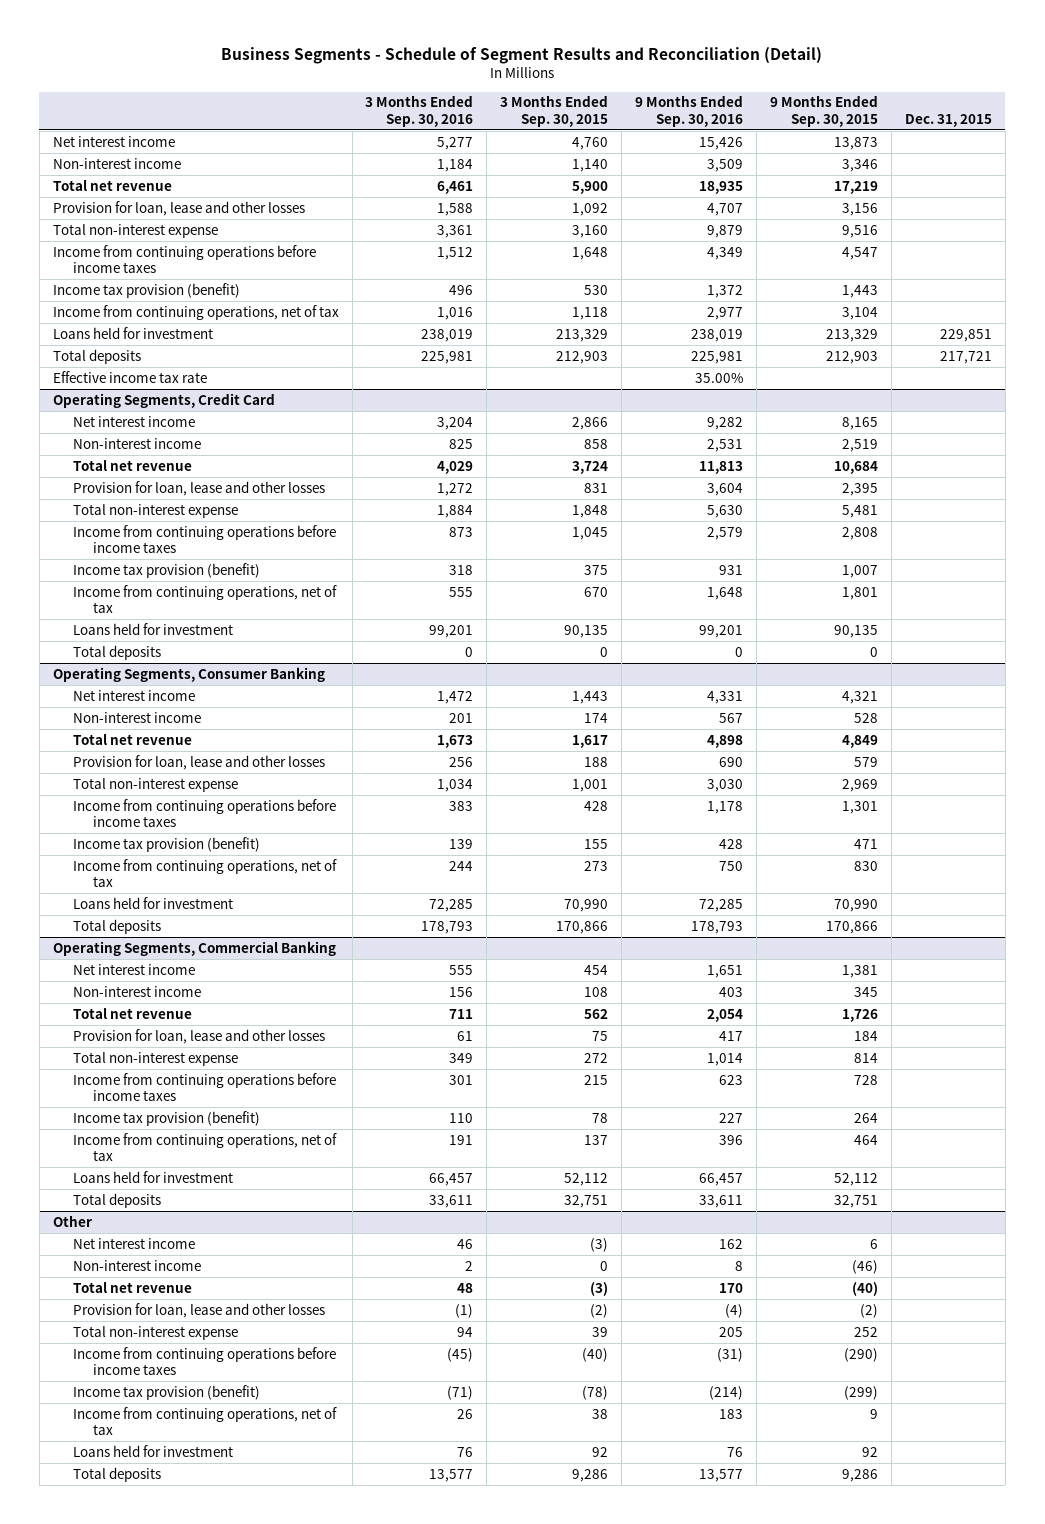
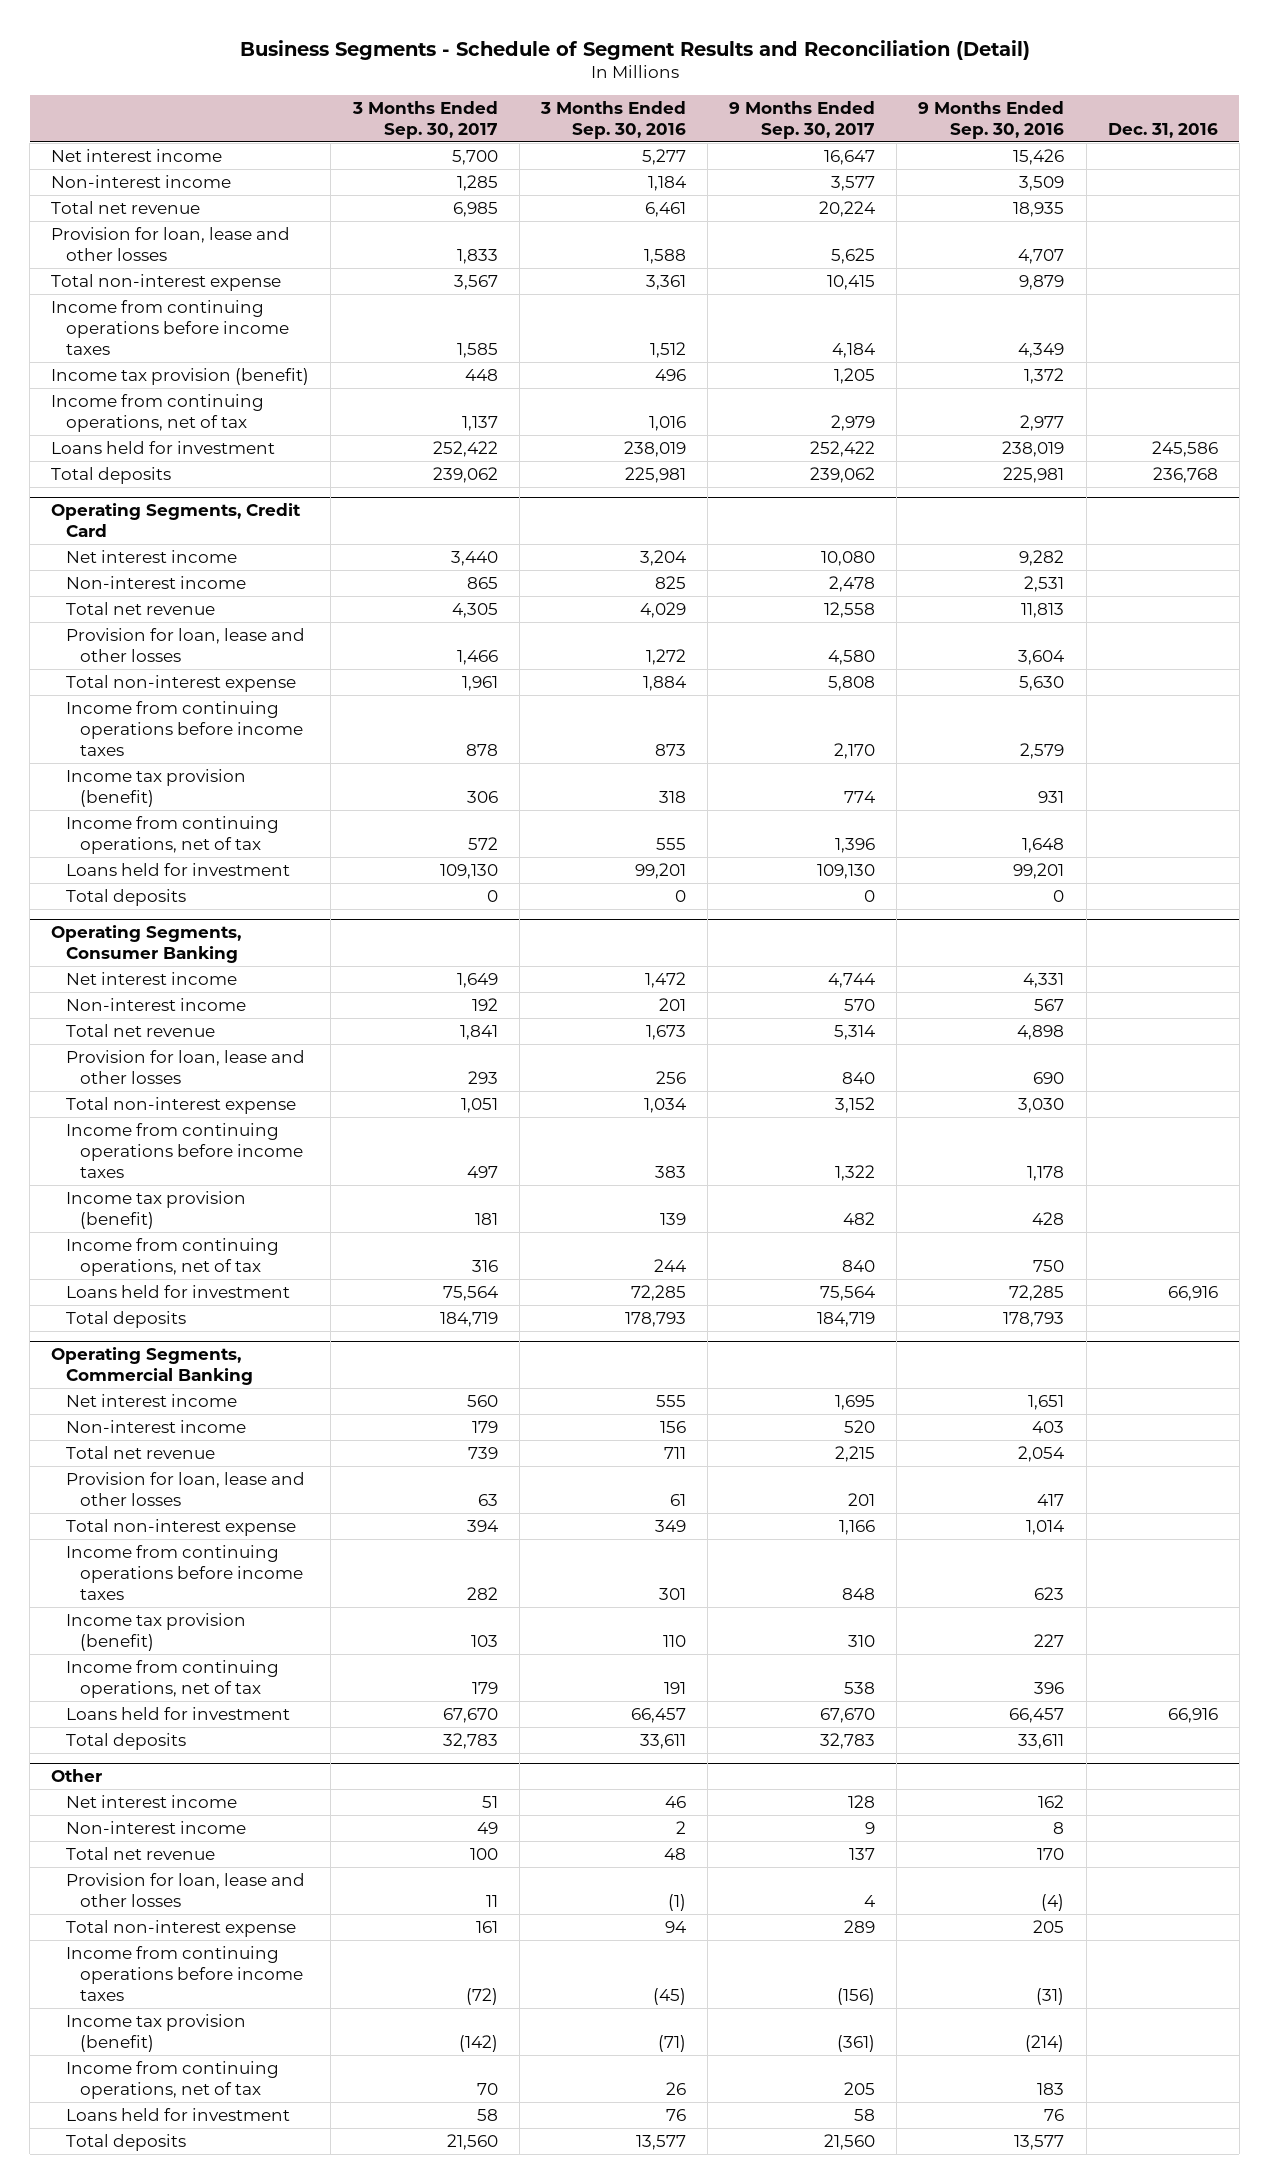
- | 3 Months Ended Sep. 30, 2016 | 3 Months Ended Sep. 30, 2015 | 9 Months Ended Sep. 30, 2016 | 9 Months Ended Sep. 30, 2015 | Dec. 31, 2015
+ | 3 Months Ended Sep. 30, 2017 | 3 Months Ended Sep. 30, 2016 | 9 Months Ended Sep. 30, 2017 | 9 Months Ended Sep. 30, 2016 | Dec. 31, 2016
- Effective income tax rate | | | 35.00% | |

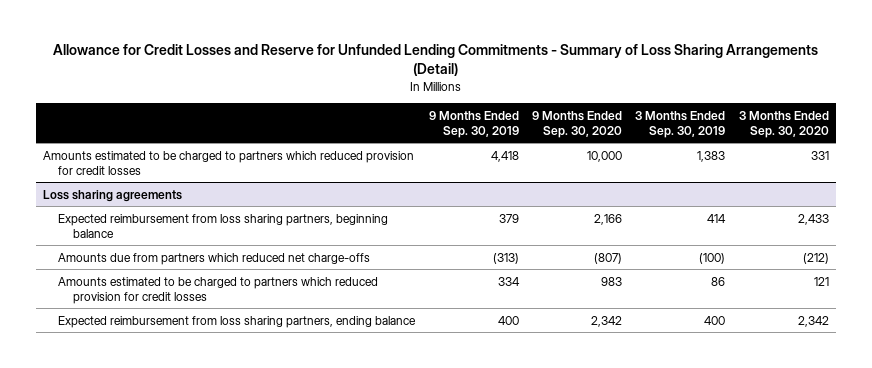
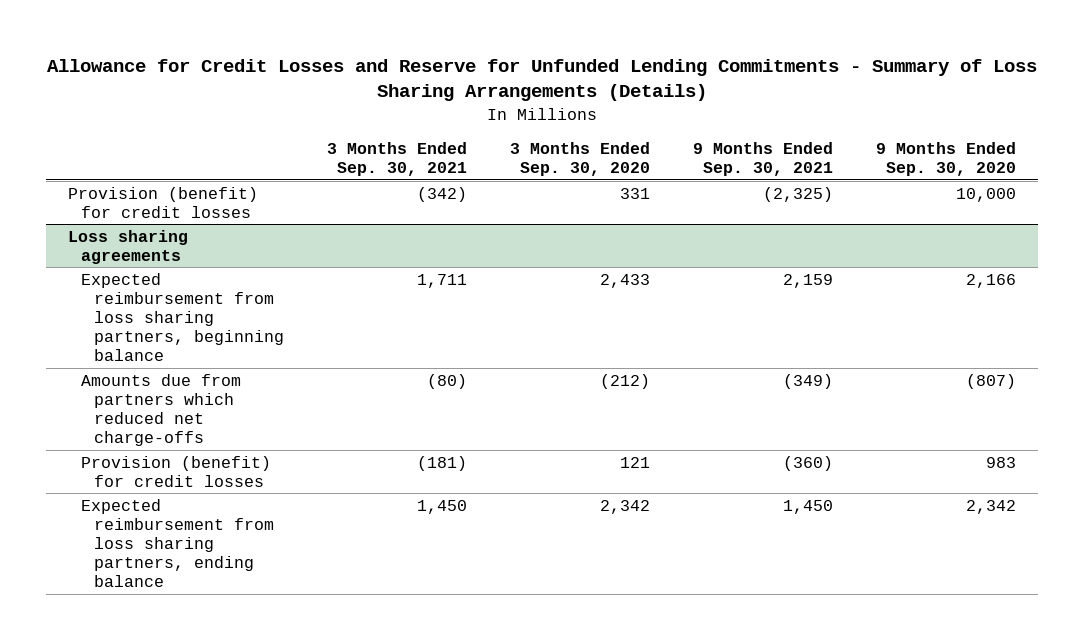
- Allowance for Credit Losses and Reserve for Unfunded Lending Commitments - Summary of Loss Sharing Arrangements (Detail)
+ Allowance for Credit Losses and Reserve for Unfunded Lending Commitments - Summary of Loss Sharing Arrangements (Details)
- | 9 Months Ended Sep. 30, 2019 | 9 Months Ended Sep. 30, 2020 | 3 Months Ended Sep. 30, 2019 | 3 Months Ended Sep. 30, 2020
+ | 3 Months Ended Sep. 30, 2021 | 3 Months Ended Sep. 30, 2020 | 9 Months Ended Sep. 30, 2021 | 9 Months Ended Sep. 30, 2020
- Amounts estimated to be charged to partners which reduced provision for credit losses | 4,418 | 10,000 | 1,383 | 331
+ Provision (benefit) for credit losses | (342) | 331 | (2,325) | 10,000
@ Loss sharing agreements
- Amounts estimated to be charged to partners which reduced provision for credit losses | 334 | 983 | 86 | 121
+ Provision (benefit) for credit losses | (181) | 121 | (360) | 983

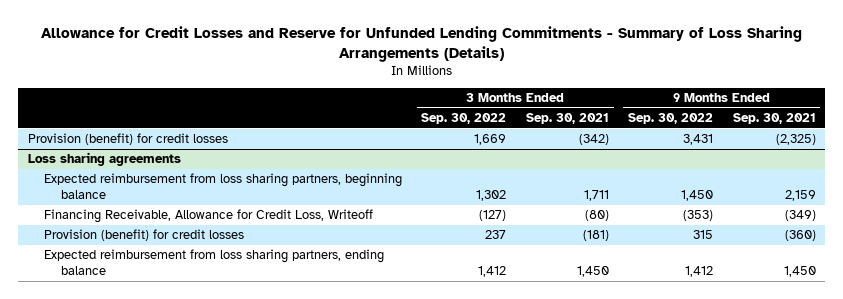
- | 3 Months Ended Sep. 30, 2021 | 3 Months Ended Sep. 30, 2020 | 9 Months Ended Sep. 30, 2021 | 9 Months Ended Sep. 30, 2020
+ | 3 Months Ended Sep. 30, 2022 | 3 Months Ended Sep. 30, 2021 | 9 Months Ended Sep. 30, 2022 | 9 Months Ended Sep. 30, 2021
@ Loss sharing agreements
- Amounts due from partners which reduced net charge-offs | (80) | (212) | (349) | (807)
+ Financing Receivable, Allowance for Credit Loss, Writeoff | (127) | (80) | (353) | (349)

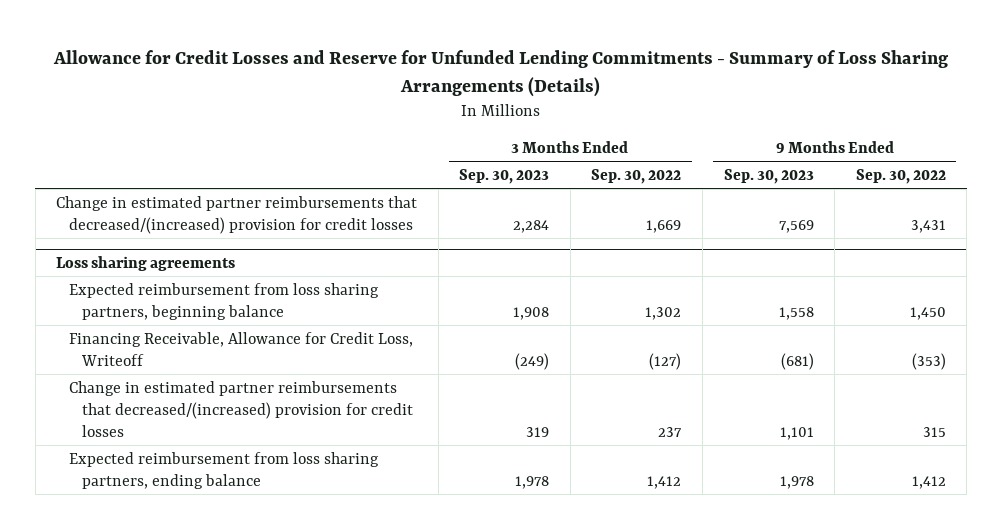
- | 3 Months Ended Sep. 30, 2022 | 3 Months Ended Sep. 30, 2021 | 9 Months Ended Sep. 30, 2022 | 9 Months Ended Sep. 30, 2021
+ | 3 Months Ended Sep. 30, 2023 | 3 Months Ended Sep. 30, 2022 | 9 Months Ended Sep. 30, 2023 | 9 Months Ended Sep. 30, 2022
- Provision (benefit) for credit losses | 1,669 | (342) | 3,431 | (2,325)
+ Change in estimated partner reimbursements that decreased/(increased) provision for credit losses | 2,284 | 1,669 | 7,569 | 3,431
@ Loss sharing agreements
- Provision (benefit) for credit losses | 237 | (181) | 315 | (360)
+ Change in estimated partner reimbursements that decreased/(increased) provision for credit losses | 319 | 237 | 1,101 | 315

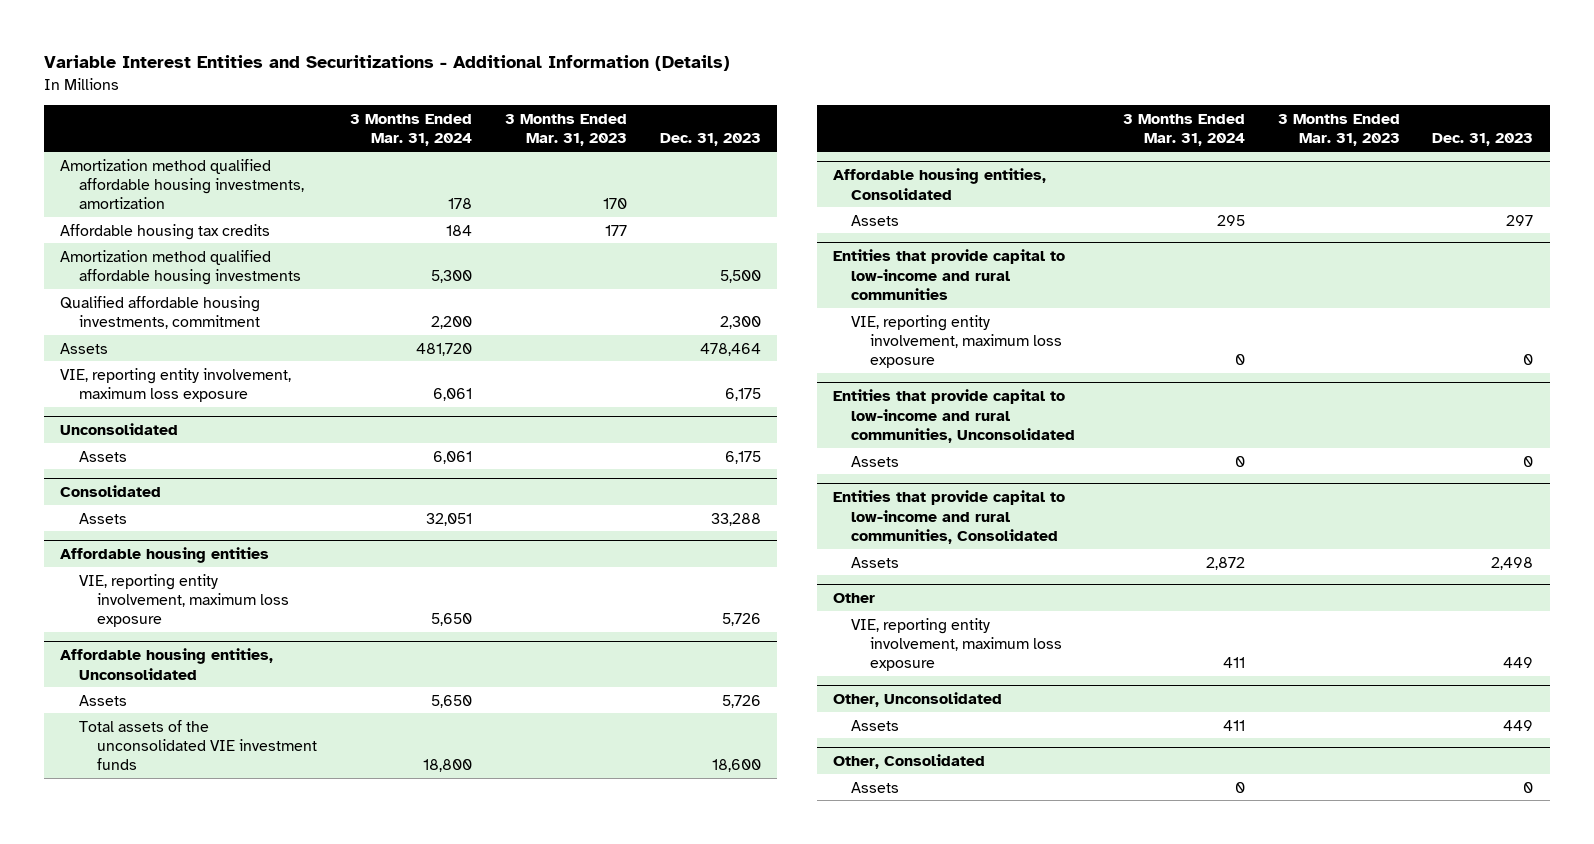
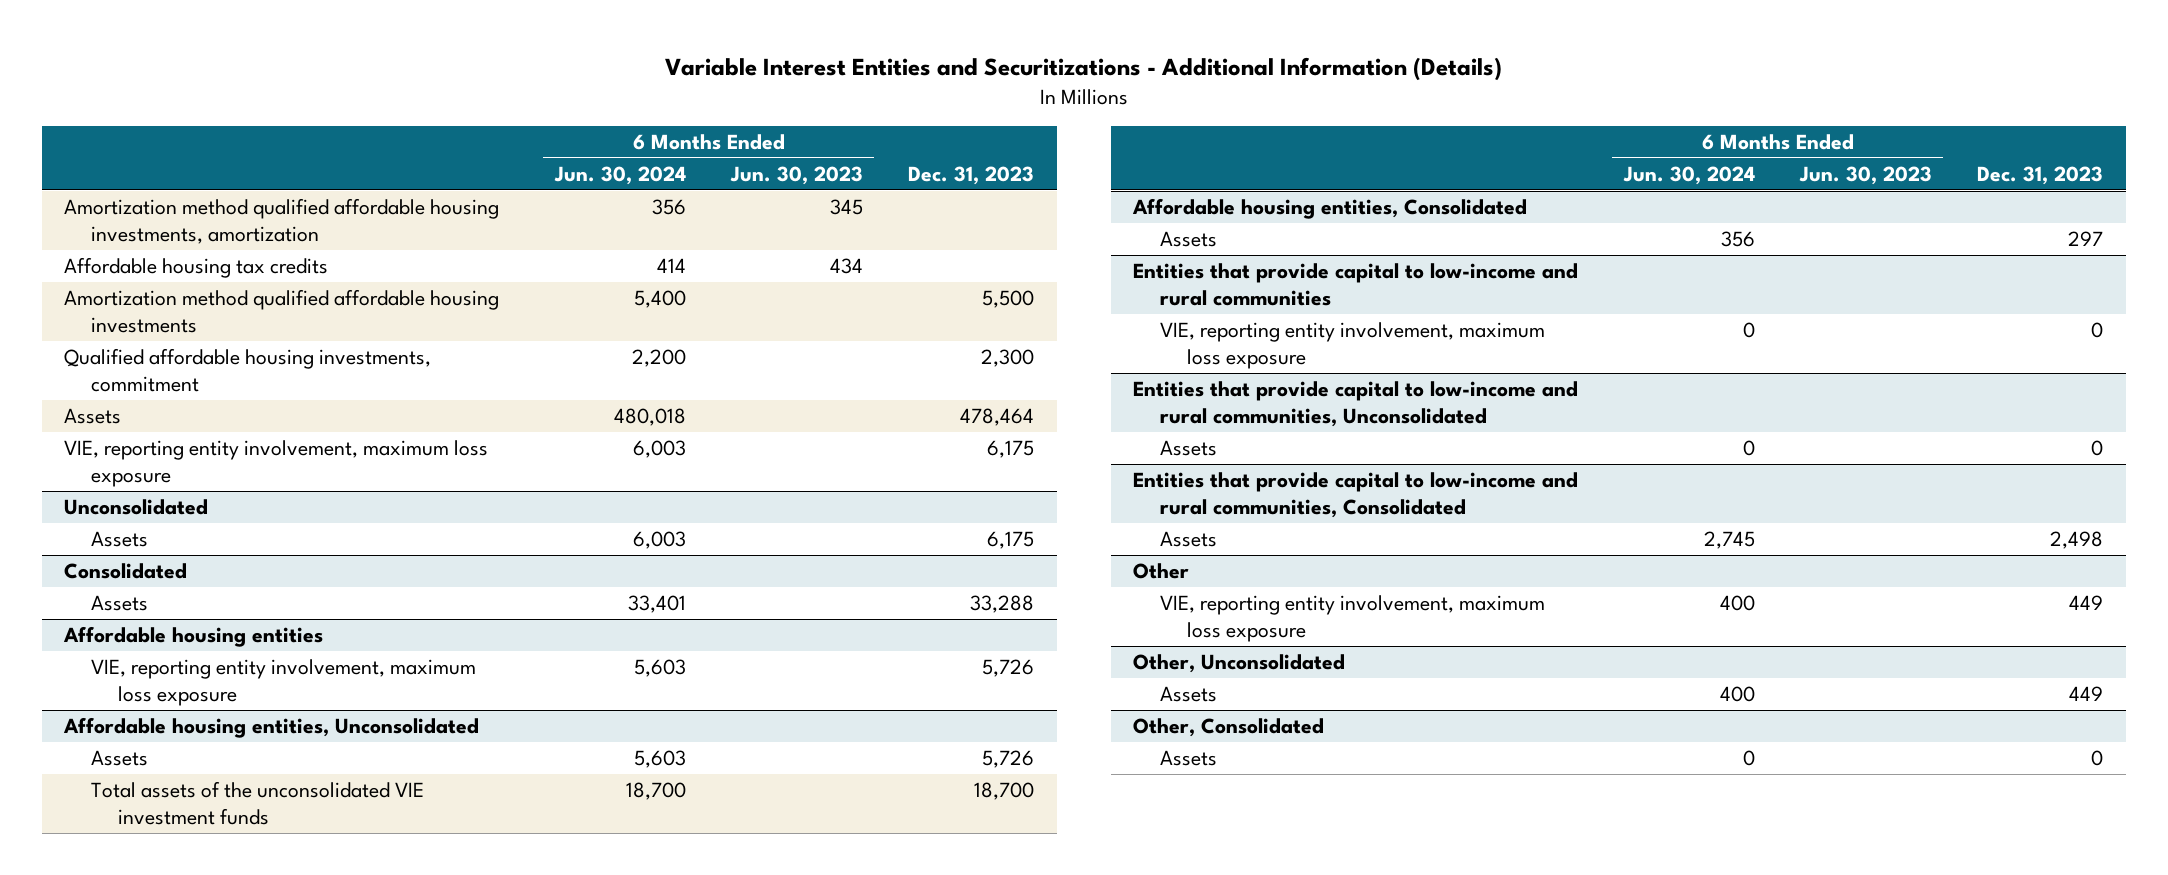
- | 3 Months Ended Mar. 31, 2024 | 3 Months Ended Mar. 31, 2023 | Dec. 31, 2023
+ | 6 Months Ended Jun. 30, 2024 | 6 Months Ended Jun. 30, 2023 | Dec. 31, 2023
@ Affordable housing entities, Unconsolidated
- Total assets of the unconsolidated VIE investment funds | 18,800 | | 18,600
+ Total assets of the unconsolidated VIE investment funds | 18,700 | | 18,700

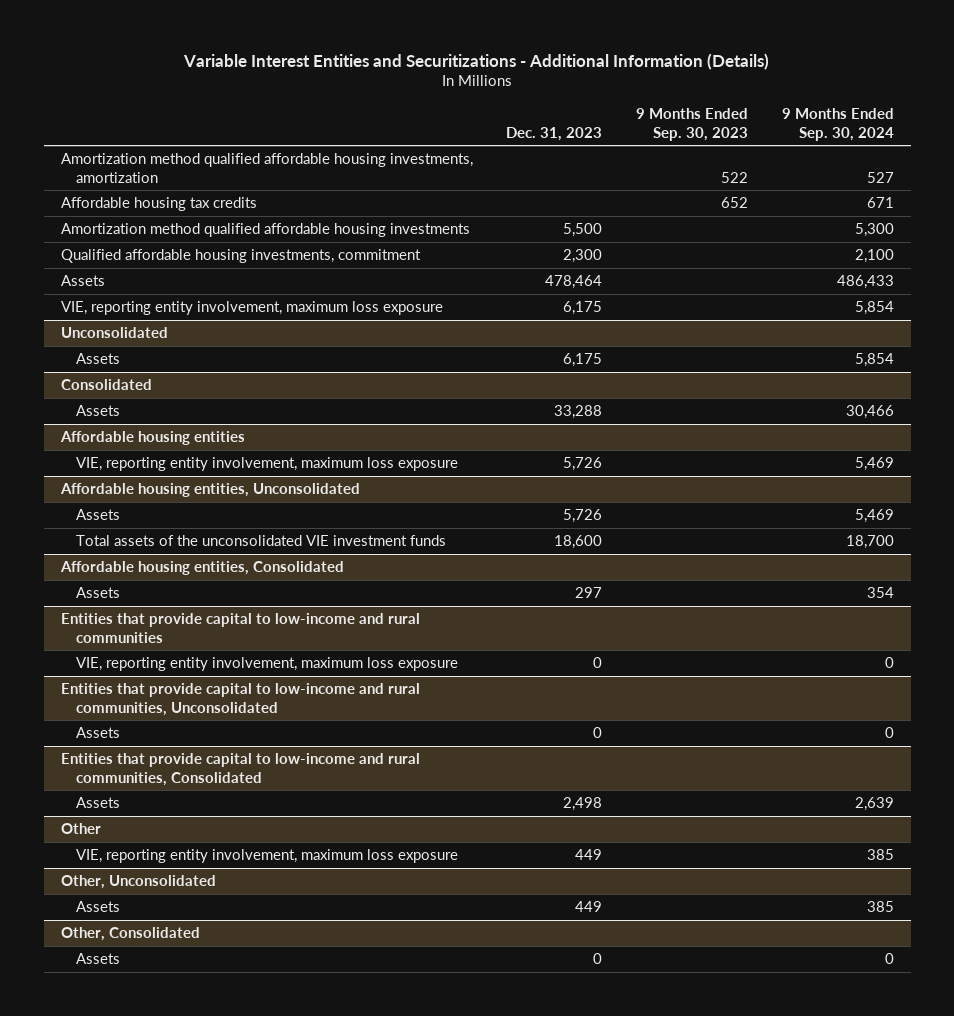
- | 6 Months Ended Jun. 30, 2024 | 6 Months Ended Jun. 30, 2023 | Dec. 31, 2023
+ | Dec. 31, 2023 | 9 Months Ended Sep. 30, 2023 | 9 Months Ended Sep. 30, 2024
@ Affordable housing entities, Unconsolidated
- Total assets of the unconsolidated VIE investment funds | 18,700 | | 18,700
+ Total assets of the unconsolidated VIE investment funds | 18,600 | | 18,700

